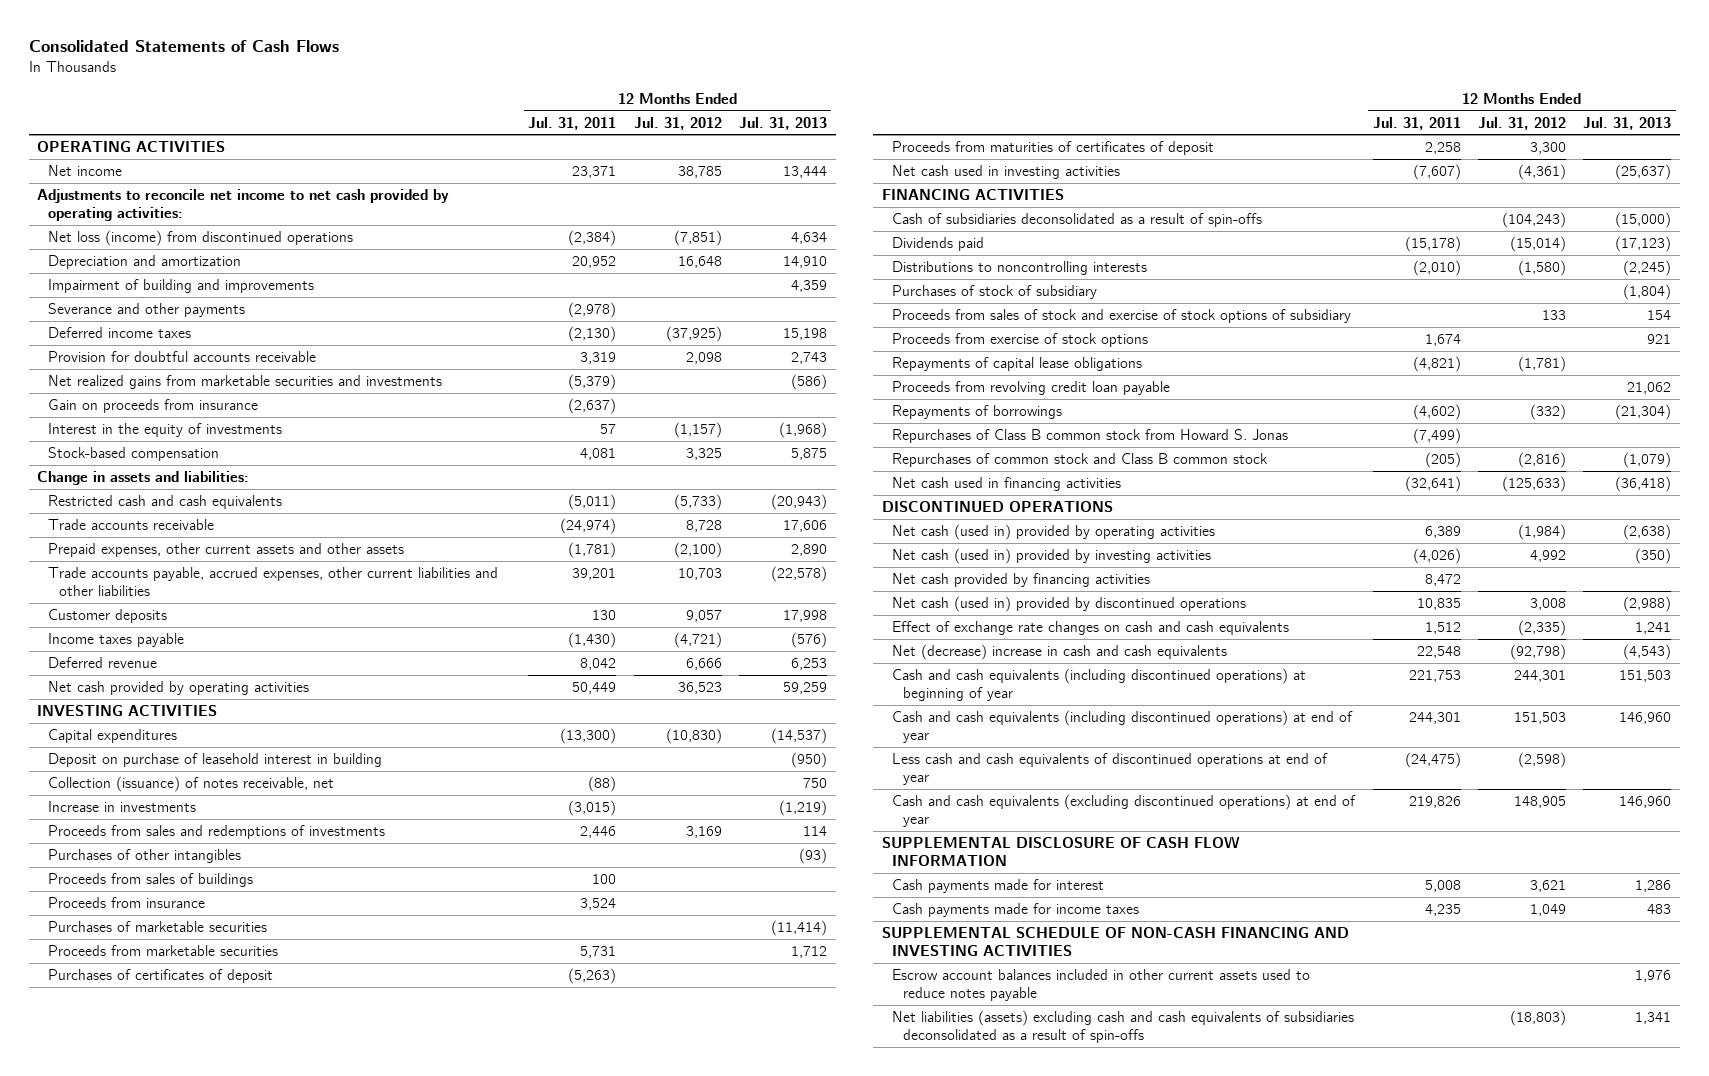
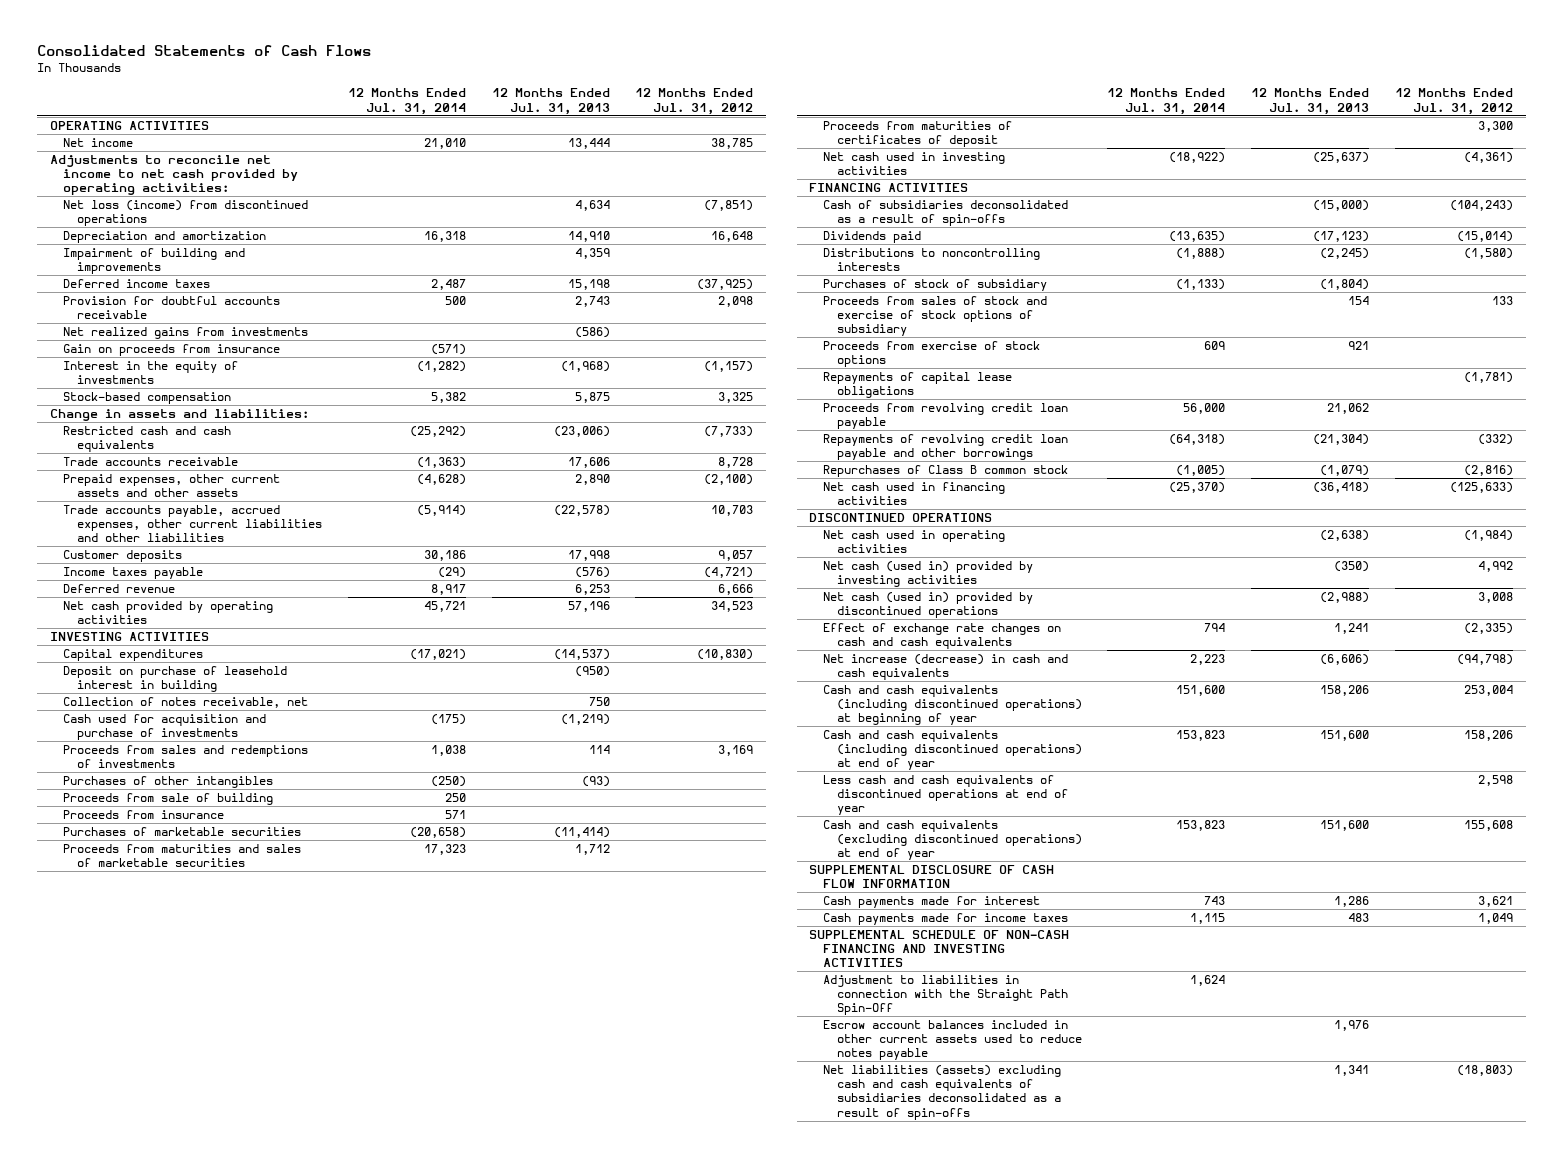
- | 12 Months Ended Jul. 31, 2011 | 12 Months Ended Jul. 31, 2012 | 12 Months Ended Jul. 31, 2013
+ | 12 Months Ended Jul. 31, 2014 | 12 Months Ended Jul. 31, 2013 | 12 Months Ended Jul. 31, 2012
- Severance and other payments | (2,978) | |
- Net realized gains from marketable securities and investments | (5,379) | | (586)
+ Net realized gains from investments | | (586) |
- Restricted cash and cash equivalents | (5,011) | (5,733) | (20,943)
+ Restricted cash and cash equivalents | (25,292) | (23,006) | (7,733)
- Net cash provided by operating activities | 50,449 | 36,523 | 59,259
+ Net cash provided by operating activities | 45,721 | 57,196 | 34,523
- Collection (issuance) of notes receivable, net | (88) | | 750
- Increase in investments | (3,015) | | (1,219)
+ Collection of notes receivable, net | | 750 |
+ Cash used for acquisition and purchase of investments | (175) | (1,219) |
- Proceeds from sales of buildings | 100 | |
+ Proceeds from sale of building | 250 | |
- Proceeds from marketable securities | 5,731 | | 1,712
- Purchases of certificates of deposit | (5,263) | |
+ Proceeds from maturities and sales of marketable securities | 17,323 | 1,712 |
- Repayments of borrowings | (4,602) | (332) | (21,304)
- Repurchases of Class B common stock from Howard S. Jonas | (7,499) | |
- Repurchases of common stock and Class B common stock | (205) | (2,816) | (1,079)
+ Repayments of revolving credit loan payable and other borrowings | (64,318) | (21,304) | (332)
+ Repurchases of Class B common stock | (1,005) | (1,079) | (2,816)
- Net cash (used in) provided by operating activities | 6,389 | (1,984) | (2,638)
+ Net cash used in operating activities | | (2,638) | (1,984)
- Net cash provided by financing activities | 8,472 | |
- Net (decrease) increase in cash and cash equivalents | 22,548 | (92,798) | (4,543)
- Cash and cash equivalents (including discontinued operations) at beginning of year | 221,753 | 244,301 | 151,503
- Cash and cash equivalents (including discontinued operations) at end of year | 244,301 | 151,503 | 146,960
- Less cash and cash equivalents of discontinued operations at end of year | (24,475) | (2,598) |
- Cash and cash equivalents (excluding discontinued operations) at end of year | 219,826 | 148,905 | 146,960
+ Net increase (decrease) in cash and cash equivalents | 2,223 | (6,606) | (94,798)
+ Cash and cash equivalents (including discontinued operations) at beginning of year | 151,600 | 158,206 | 253,004
+ Cash and cash equivalents (including discontinued operations) at end of year | 153,823 | 151,600 | 158,206
+ Less cash and cash equivalents of discontinued operations at end of year | | | 2,598
+ Cash and cash equivalents (excluding discontinued operations) at end of year | 153,823 | 151,600 | 155,608
+ Adjustment to liabilities in connection with the Straight Path Spin-Off | 1,624 | |

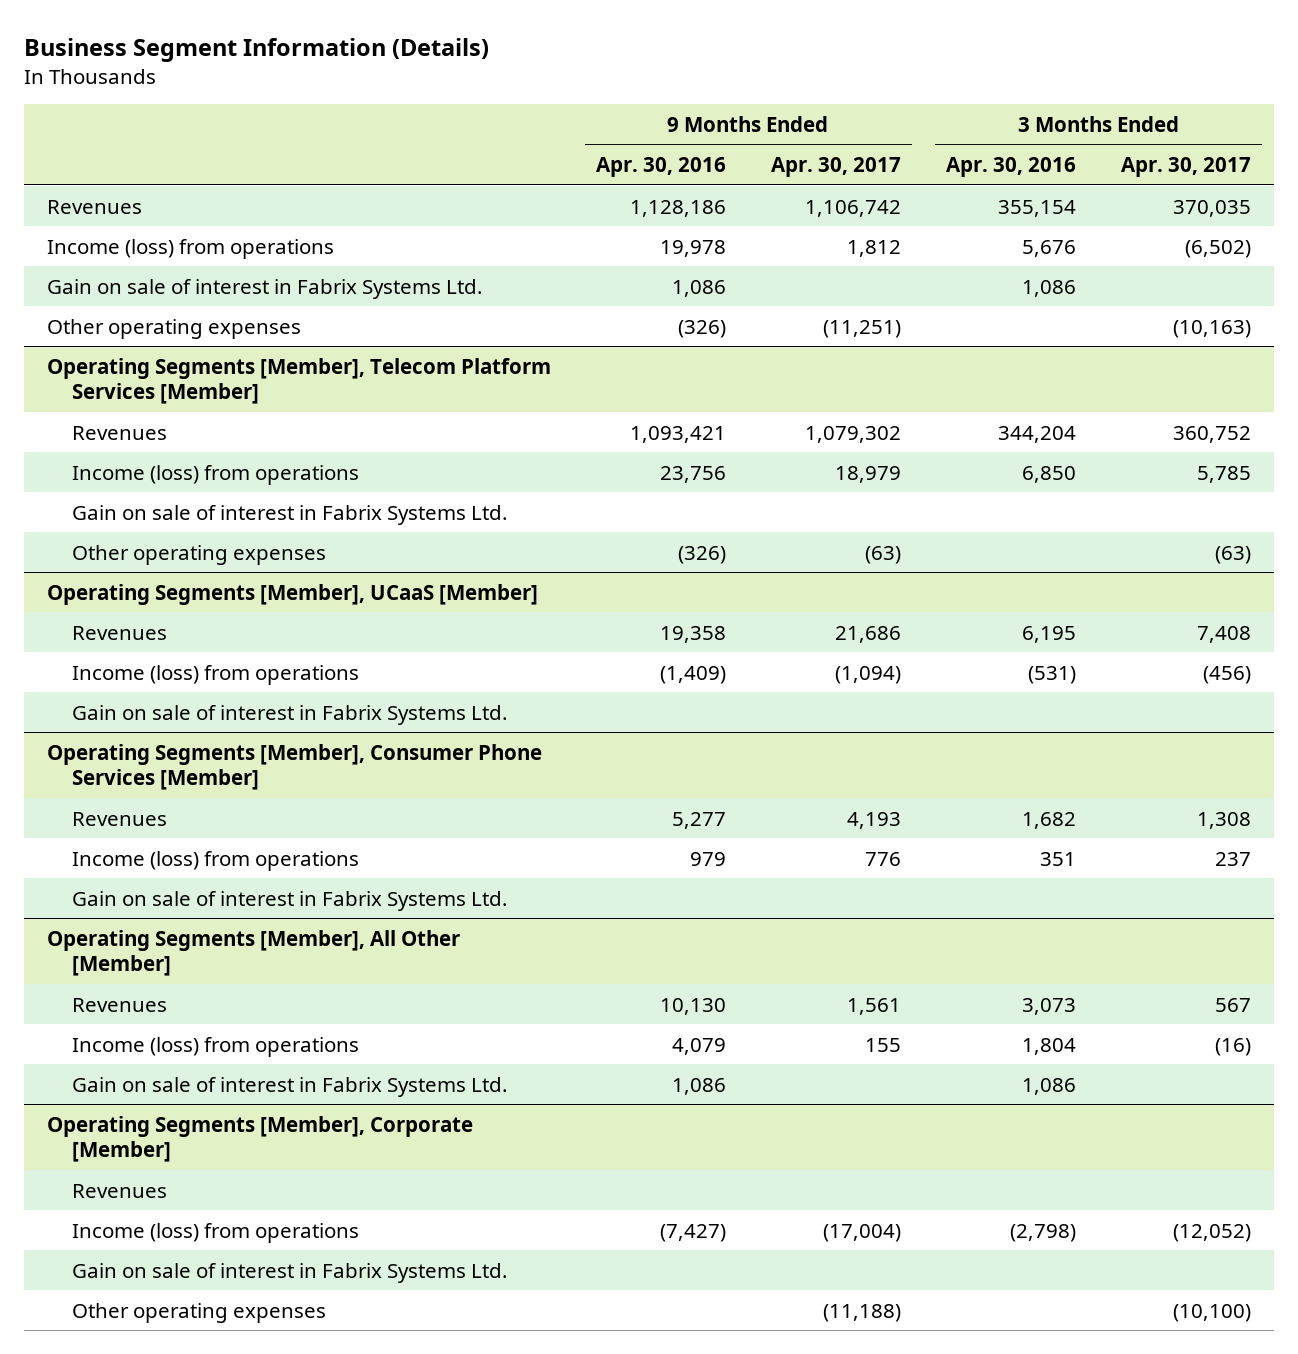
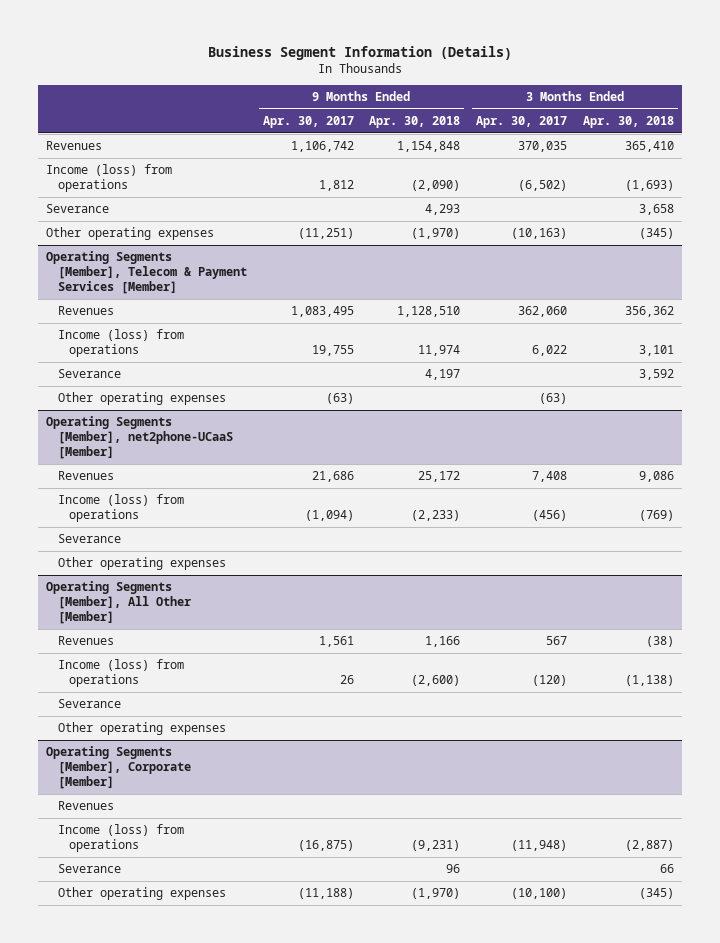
- | 9 Months Ended Apr. 30, 2016 | 9 Months Ended Apr. 30, 2017 | 3 Months Ended Apr. 30, 2016 | 3 Months Ended Apr. 30, 2017
+ | 9 Months Ended Apr. 30, 2017 | 9 Months Ended Apr. 30, 2018 | 3 Months Ended Apr. 30, 2017 | 3 Months Ended Apr. 30, 2018
- Gain on sale of interest in Fabrix Systems Ltd. | 1,086 | | 1,086 |
+ Severance | | 4,293 | | 3,658
- Operating Segments [Member], Telecom Platform Services [Member]
- Revenues | 1,093,421 | 1,079,302 | 344,204 | 360,752
- Income (loss) from operations | 23,756 | 18,979 | 6,850 | 5,785
- Gain on sale of interest in Fabrix Systems Ltd.
+ Operating Segments [Member], Telecom & Payment Services [Member]
+ Revenues | 1,083,495 | 1,128,510 | 362,060 | 356,362
+ Income (loss) from operations | 19,755 | 11,974 | 6,022 | 3,101
+ Severance | | 4,197 | | 3,592
- Operating Segments [Member], UCaaS [Member]
+ Operating Segments [Member], net2phone-UCaaS [Member]
- Gain on sale of interest in Fabrix Systems Ltd.
- Operating Segments [Member], Consumer Phone Services [Member]
- Revenues | 5,277 | 4,193 | 1,682 | 1,308
- Income (loss) from operations | 979 | 776 | 351 | 237
- Gain on sale of interest in Fabrix Systems Ltd.
+ Severance
+ Other operating expenses
@ Operating Segments [Member], All Other [Member]
- Income (loss) from operations | 4,079 | 155 | 1,804 | (16)
- Gain on sale of interest in Fabrix Systems Ltd. | 1,086 | | 1,086 |
+ Income (loss) from operations | 26 | (2,600) | (120) | (1,138)
+ Severance
+ Other operating expenses
@ Operating Segments [Member], Corporate [Member]
- Income (loss) from operations | (7,427) | (17,004) | (2,798) | (12,052)
- Gain on sale of interest in Fabrix Systems Ltd.
+ Income (loss) from operations | (16,875) | (9,231) | (11,948) | (2,887)
+ Severance | | 96 | | 66

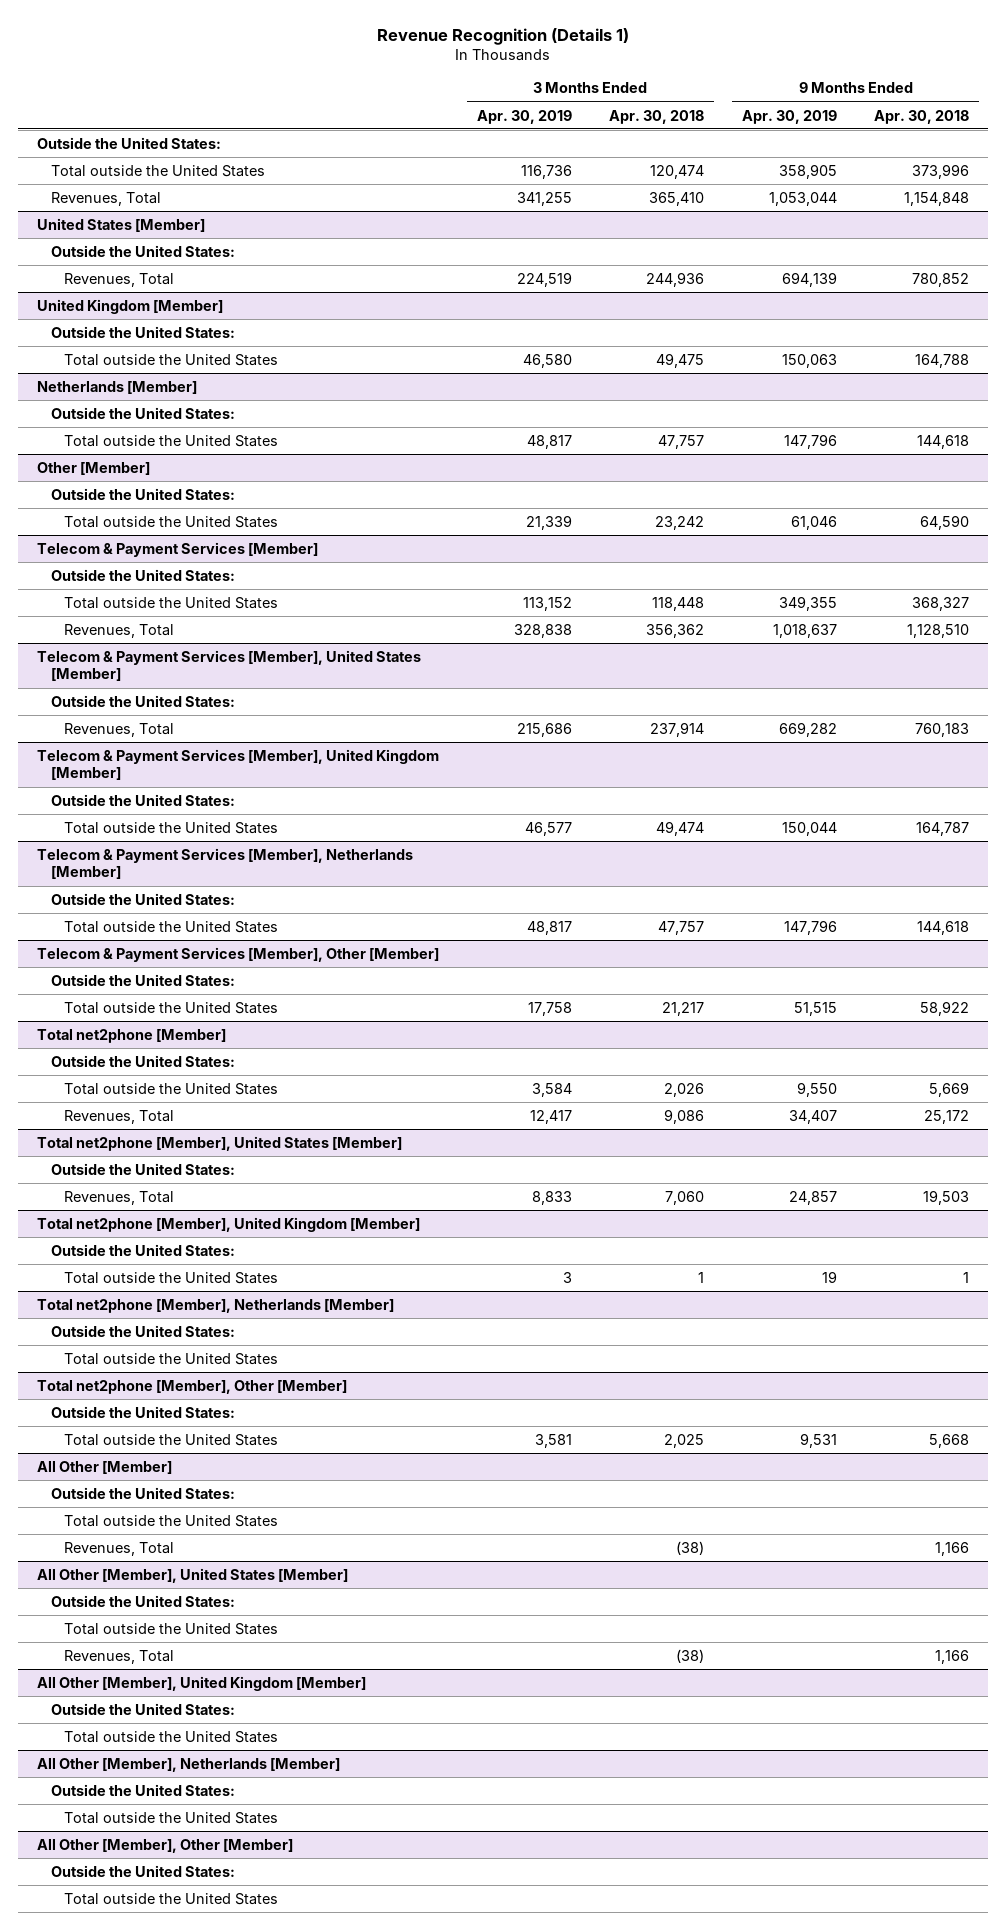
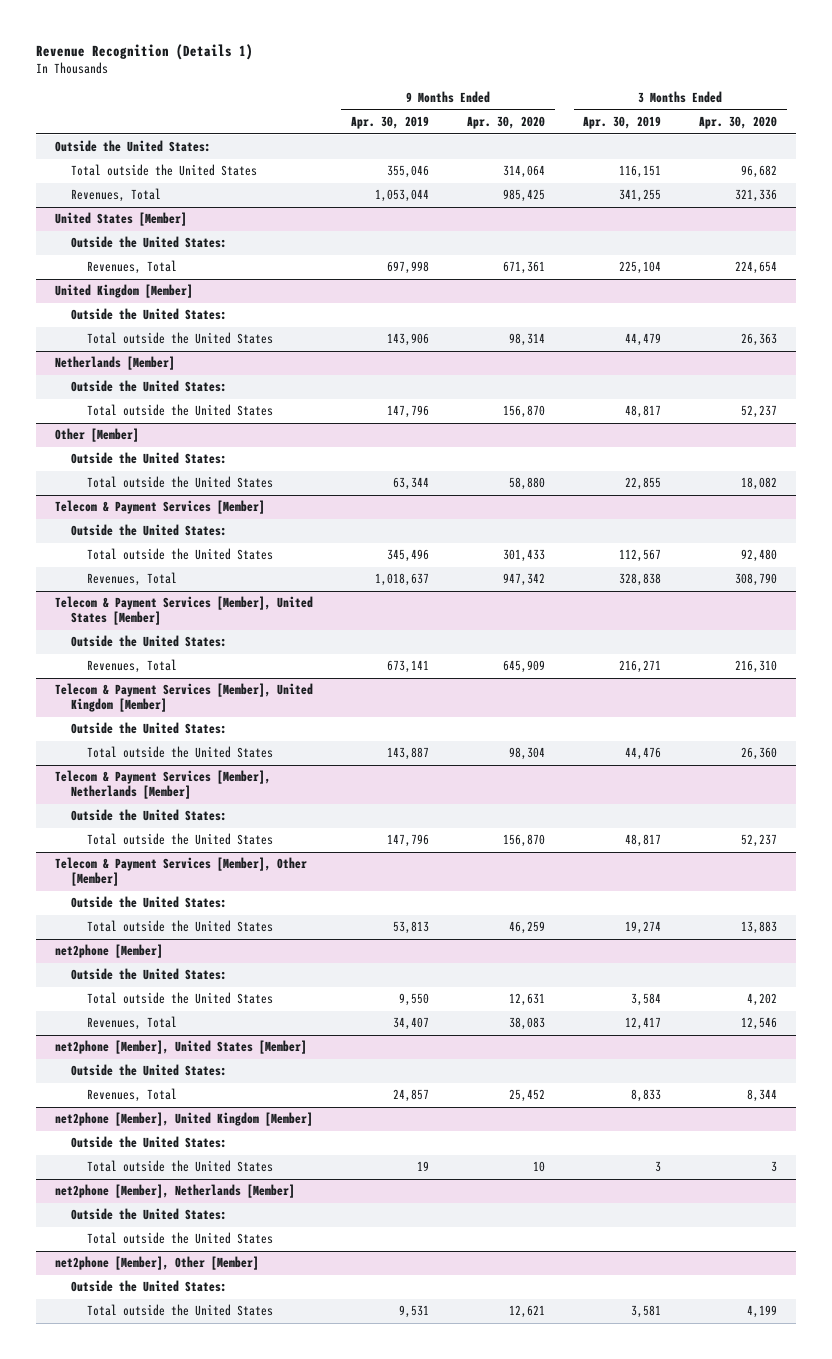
- | 3 Months Ended Apr. 30, 2019 | 3 Months Ended Apr. 30, 2018 | 9 Months Ended Apr. 30, 2019 | 9 Months Ended Apr. 30, 2018
+ | 9 Months Ended Apr. 30, 2019 | 9 Months Ended Apr. 30, 2020 | 3 Months Ended Apr. 30, 2019 | 3 Months Ended Apr. 30, 2020
- Total outside the United States | 116,736 | 120,474 | 358,905 | 373,996
+ Total outside the United States | 355,046 | 314,064 | 116,151 | 96,682
@ United States [Member]
- Revenues, Total | 224,519 | 244,936 | 694,139 | 780,852
+ Revenues, Total | 697,998 | 671,361 | 225,104 | 224,654
@ United Kingdom [Member]
- Total outside the United States | 46,580 | 49,475 | 150,063 | 164,788
+ Total outside the United States | 143,906 | 98,314 | 44,479 | 26,363
@ Other [Member]
- Total outside the United States | 21,339 | 23,242 | 61,046 | 64,590
+ Total outside the United States | 63,344 | 58,880 | 22,855 | 18,082
@ Telecom & Payment Services [Member]
- Total outside the United States | 113,152 | 118,448 | 349,355 | 368,327
+ Total outside the United States | 345,496 | 301,433 | 112,567 | 92,480
@ Telecom & Payment Services [Member], United States [Member]
- Revenues, Total | 215,686 | 237,914 | 669,282 | 760,183
+ Revenues, Total | 673,141 | 645,909 | 216,271 | 216,310
@ Telecom & Payment Services [Member], United Kingdom [Member]
- Total outside the United States | 46,577 | 49,474 | 150,044 | 164,787
+ Total outside the United States | 143,887 | 98,304 | 44,476 | 26,360
@ Telecom & Payment Services [Member], Other [Member]
- Total outside the United States | 17,758 | 21,217 | 51,515 | 58,922
- Total net2phone [Member]
@ Telecom & Payment Services [Member], Other [Member]
+ Total outside the United States | 53,813 | 46,259 | 19,274 | 13,883
+ net2phone [Member]
- Total net2phone [Member], United States [Member]
+ net2phone [Member], United States [Member]
- Total net2phone [Member], United Kingdom [Member]
+ net2phone [Member], United Kingdom [Member]
- Total net2phone [Member], Netherlands [Member]
+ net2phone [Member], Netherlands [Member]
- Total net2phone [Member], Other [Member]
+ net2phone [Member], Other [Member]
- All Other [Member]
- Outside the United States:
- Total outside the United States
- Revenues, Total | | (38) | | 1,166
- All Other [Member], United States [Member]
- Outside the United States:
- Total outside the United States
- Revenues, Total | | (38) | | 1,166
- All Other [Member], United Kingdom [Member]
- Outside the United States:
- Total outside the United States
- All Other [Member], Netherlands [Member]
- Outside the United States:
- Total outside the United States
- All Other [Member], Other [Member]
- Outside the United States:
- Total outside the United States

